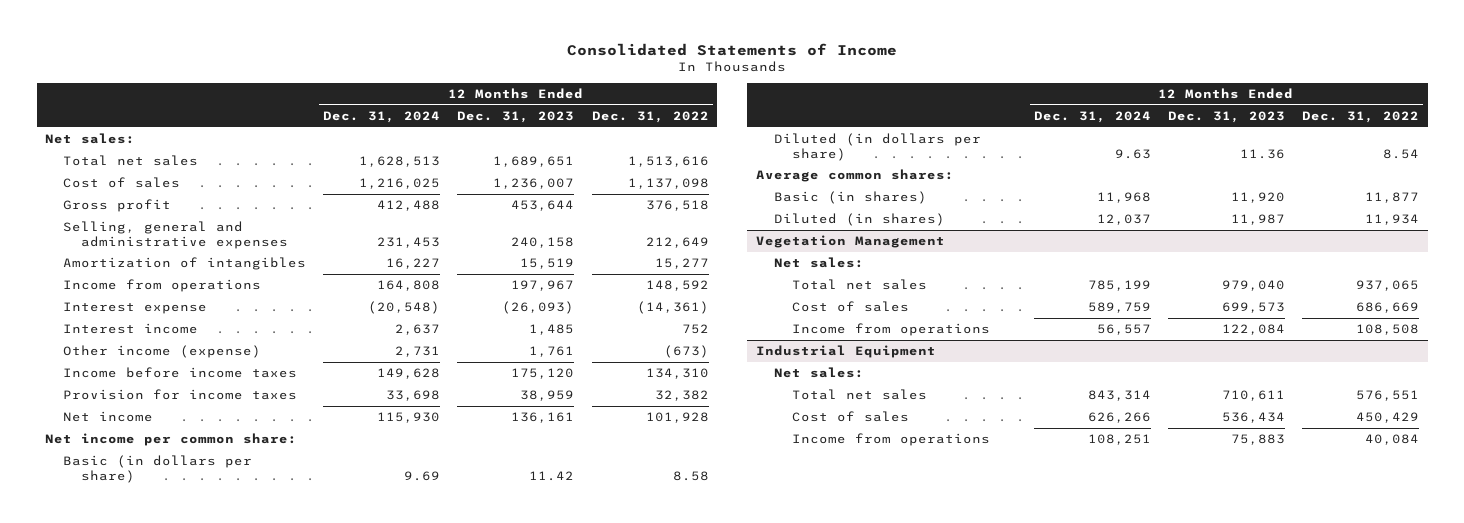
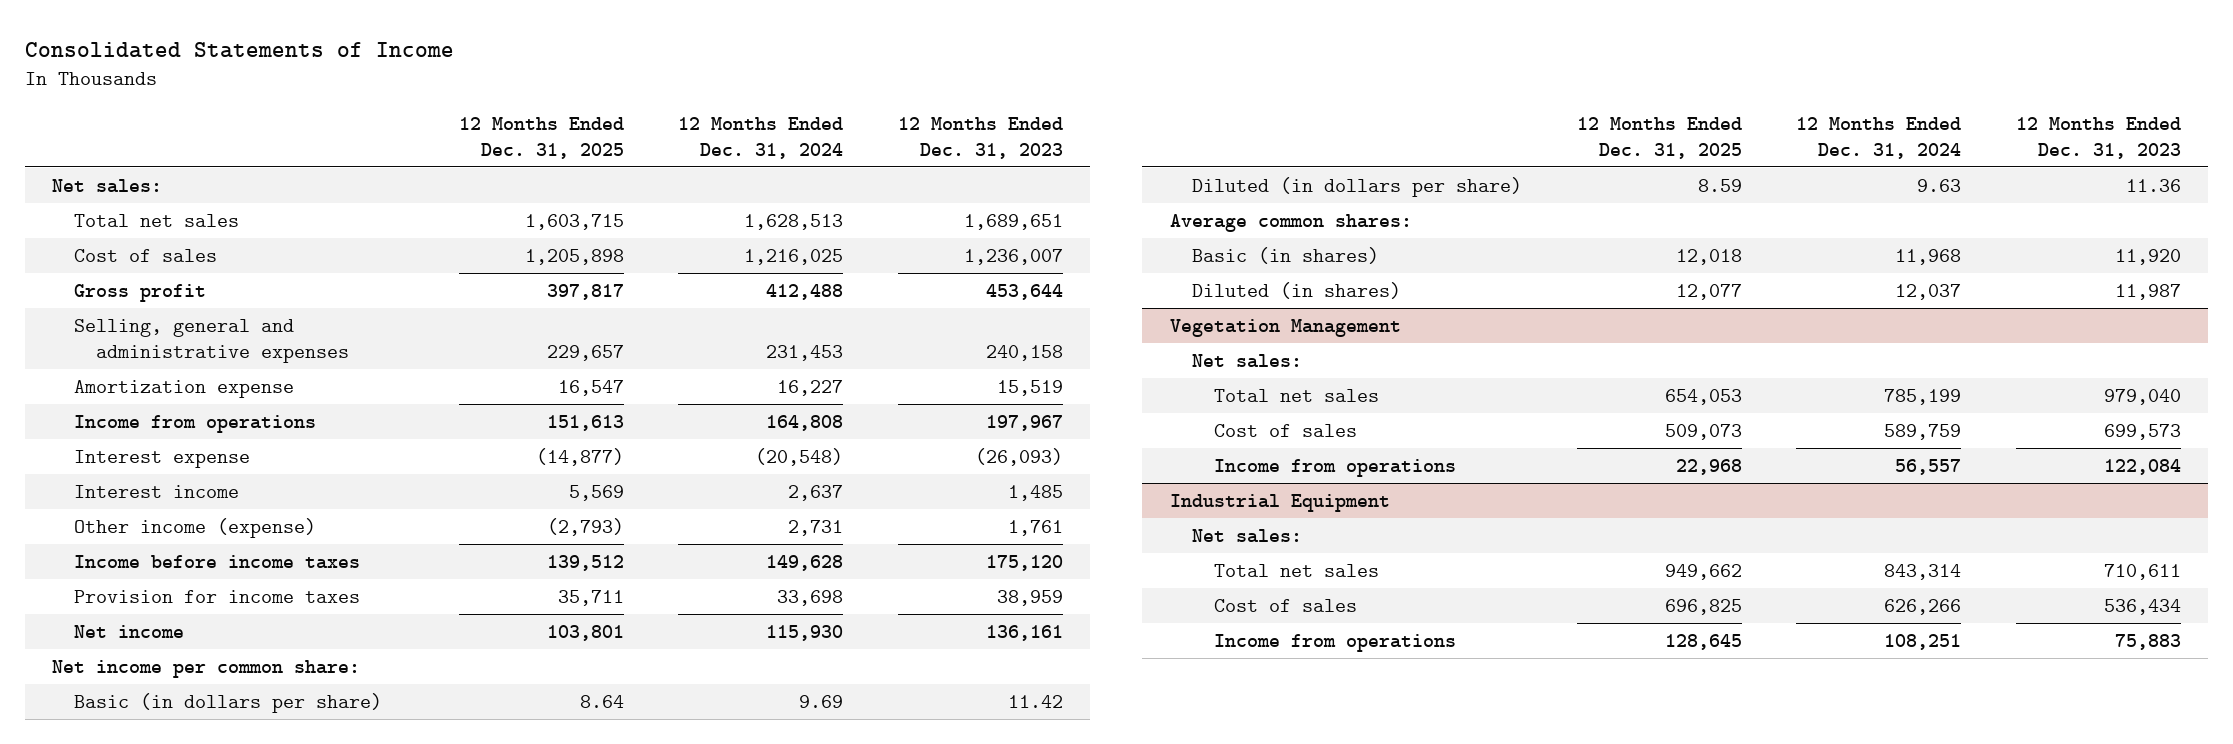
- | 12 Months Ended Dec. 31, 2024 | 12 Months Ended Dec. 31, 2023 | 12 Months Ended Dec. 31, 2022
+ | 12 Months Ended Dec. 31, 2025 | 12 Months Ended Dec. 31, 2024 | 12 Months Ended Dec. 31, 2023
- Amortization of intangibles | 16,227 | 15,519 | 15,277
+ Amortization expense | 16,547 | 16,227 | 15,519

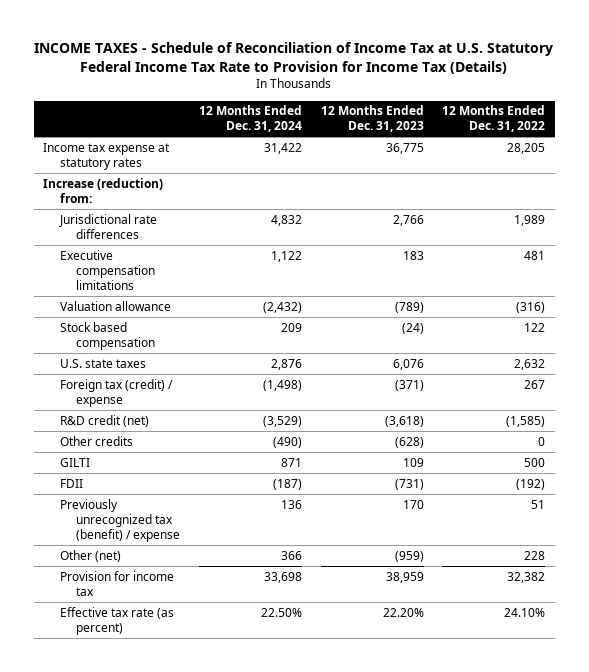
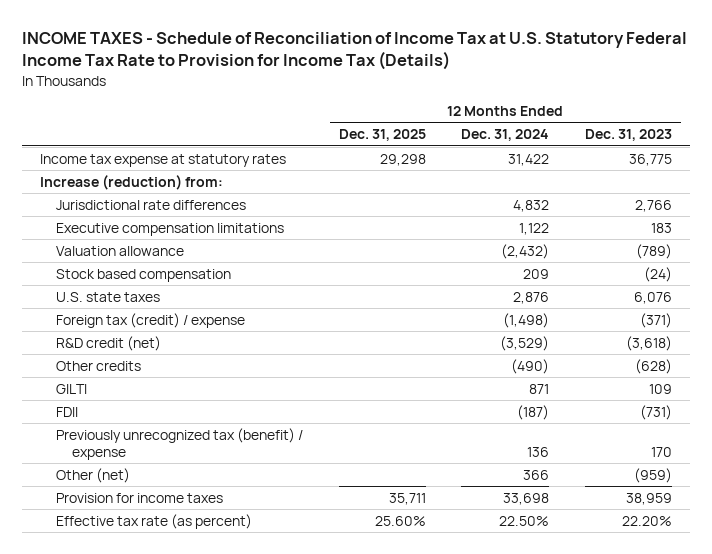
- | 12 Months Ended Dec. 31, 2024 | 12 Months Ended Dec. 31, 2023 | 12 Months Ended Dec. 31, 2022
+ | 12 Months Ended Dec. 31, 2025 | 12 Months Ended Dec. 31, 2024 | 12 Months Ended Dec. 31, 2023
- Provision for income tax | 33,698 | 38,959 | 32,382
+ Provision for income taxes | 35,711 | 33,698 | 38,959

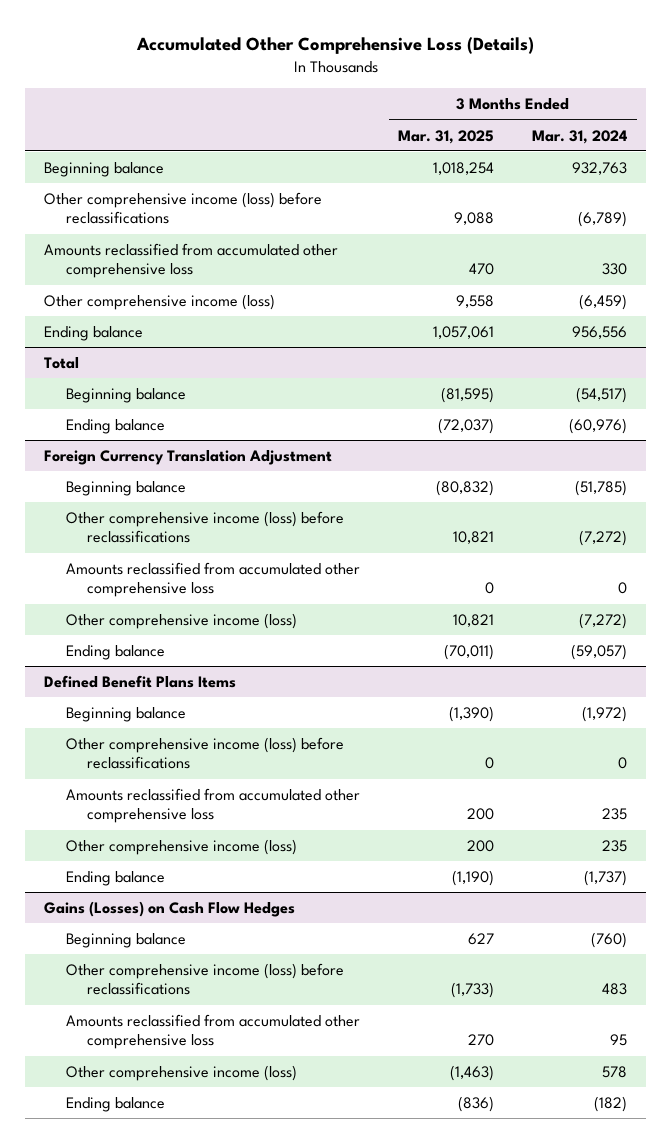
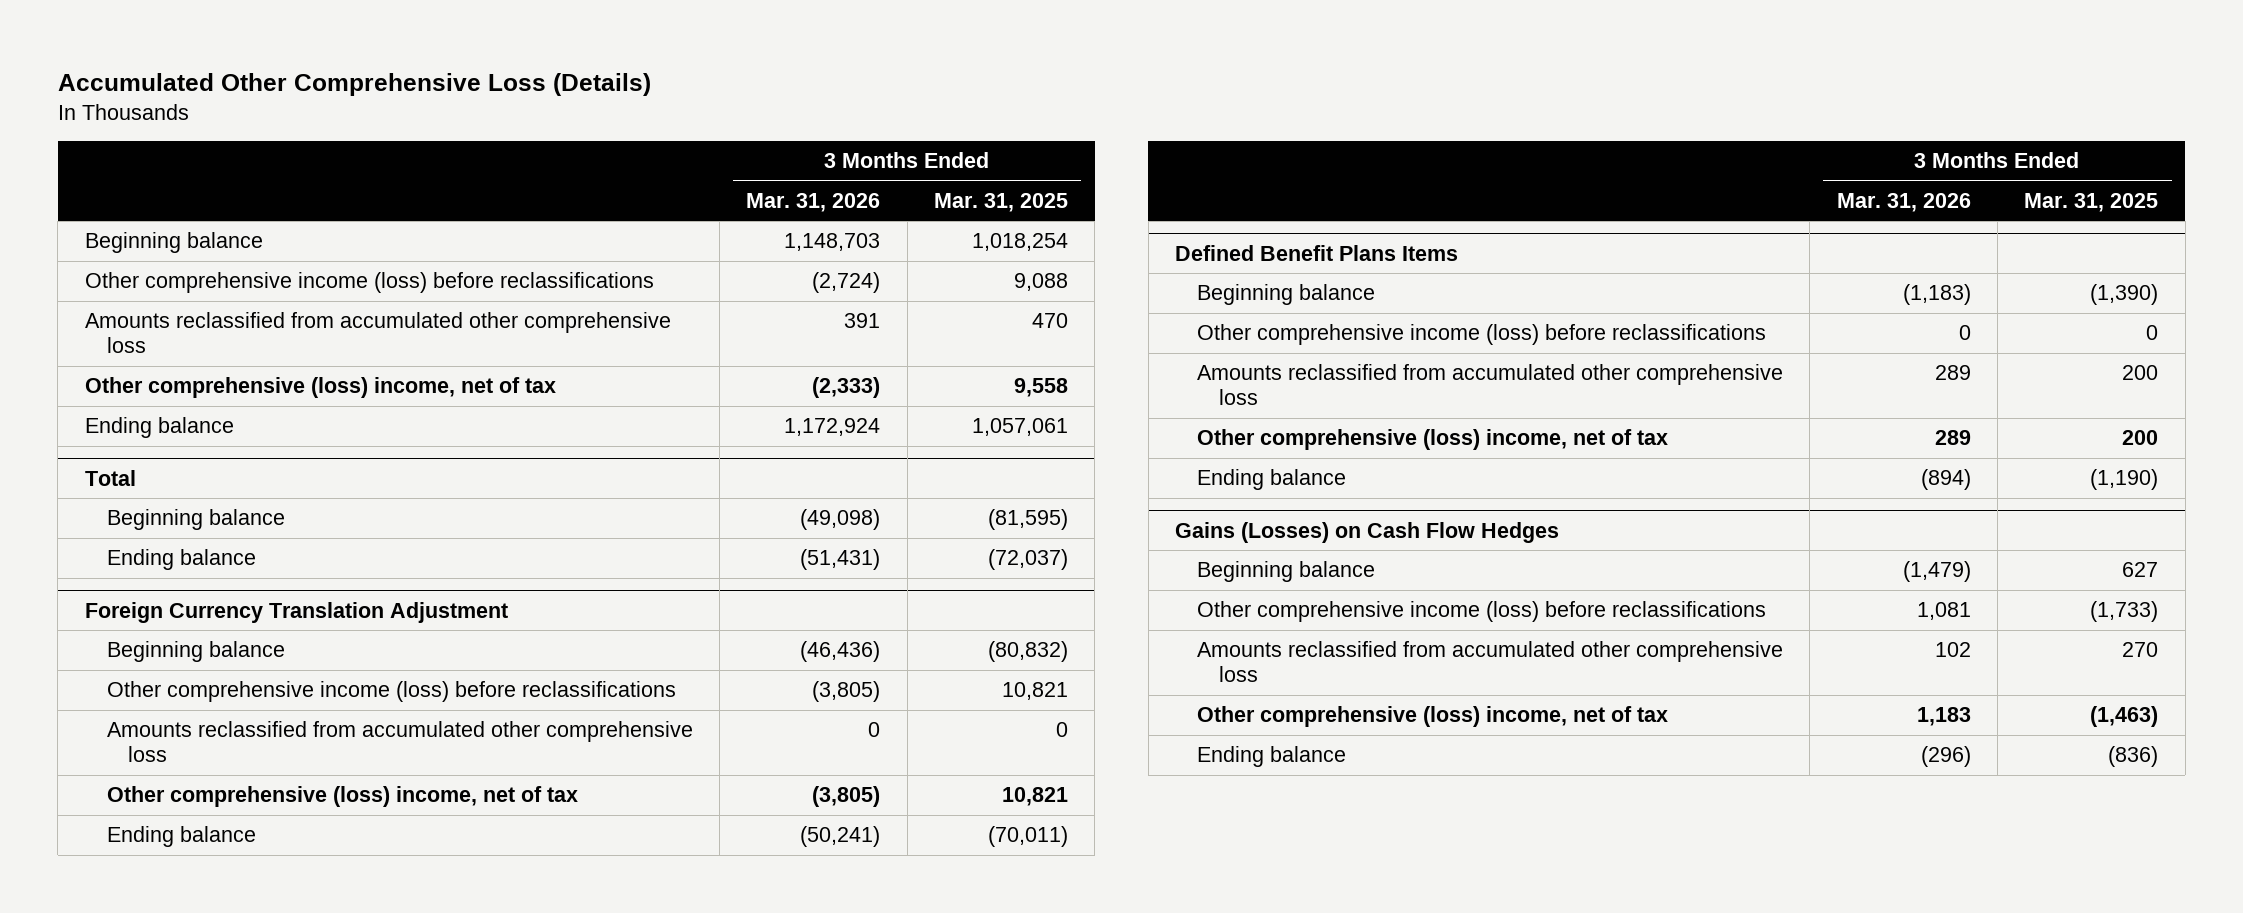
- | 3 Months Ended Mar. 31, 2025 | 3 Months Ended Mar. 31, 2024
+ | 3 Months Ended Mar. 31, 2026 | 3 Months Ended Mar. 31, 2025
- Other comprehensive income (loss) | 9,558 | (6,459)
+ Other comprehensive (loss) income, net of tax | (2,333) | 9,558
@ Foreign Currency Translation Adjustment
- Other comprehensive income (loss) | 10,821 | (7,272)
+ Other comprehensive (loss) income, net of tax | (3,805) | 10,821
@ Defined Benefit Plans Items
- Other comprehensive income (loss) | 200 | 235
+ Other comprehensive (loss) income, net of tax | 289 | 200
@ Gains (Losses) on Cash Flow Hedges
- Other comprehensive income (loss) | (1,463) | 578
+ Other comprehensive (loss) income, net of tax | 1,183 | (1,463)

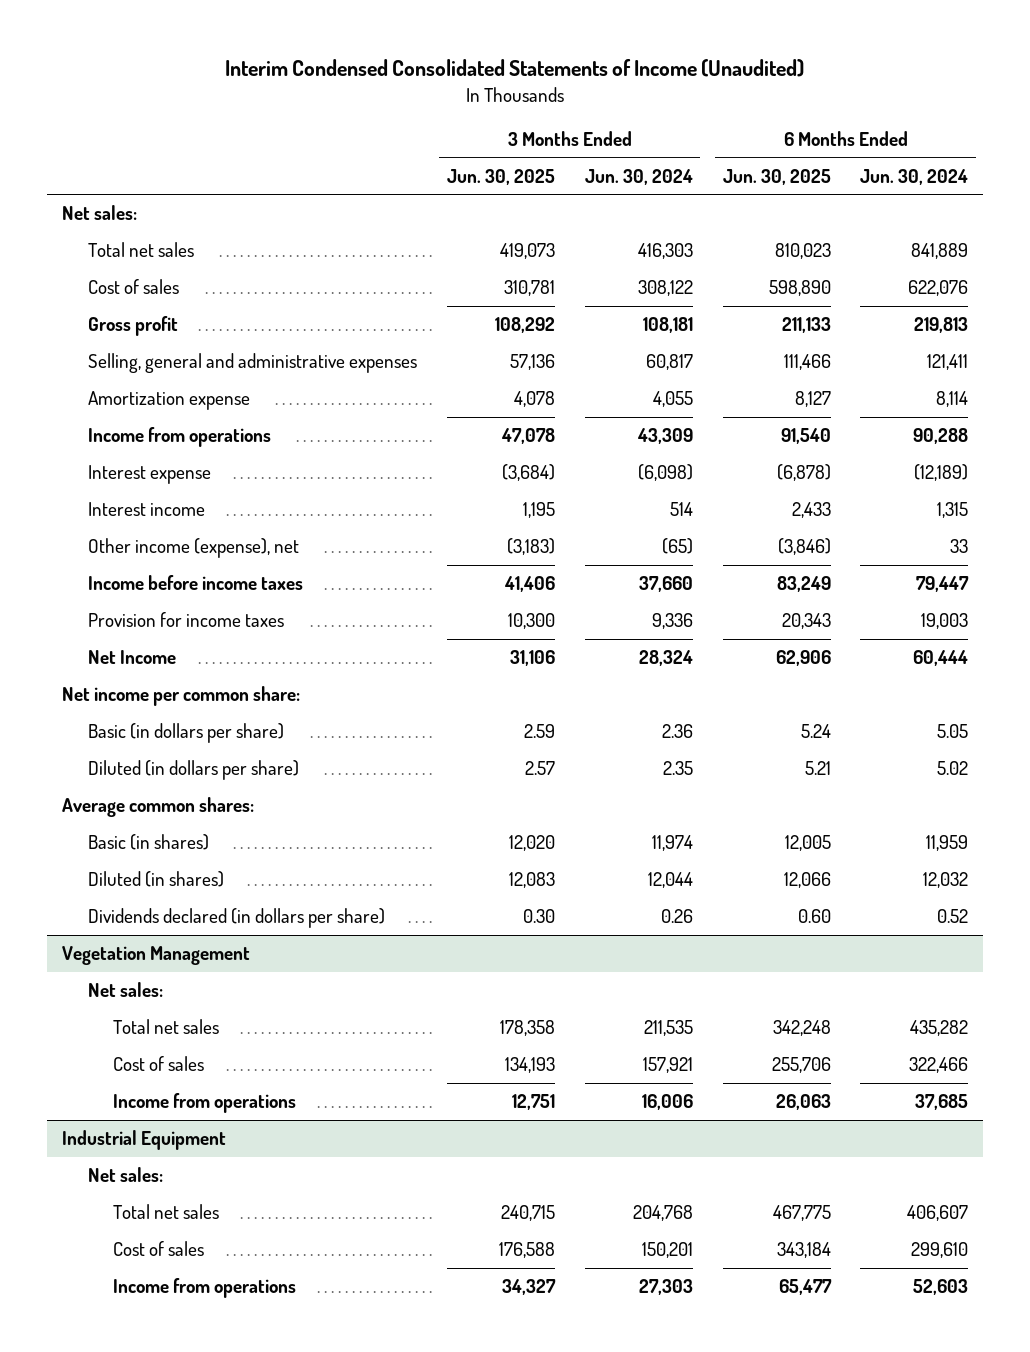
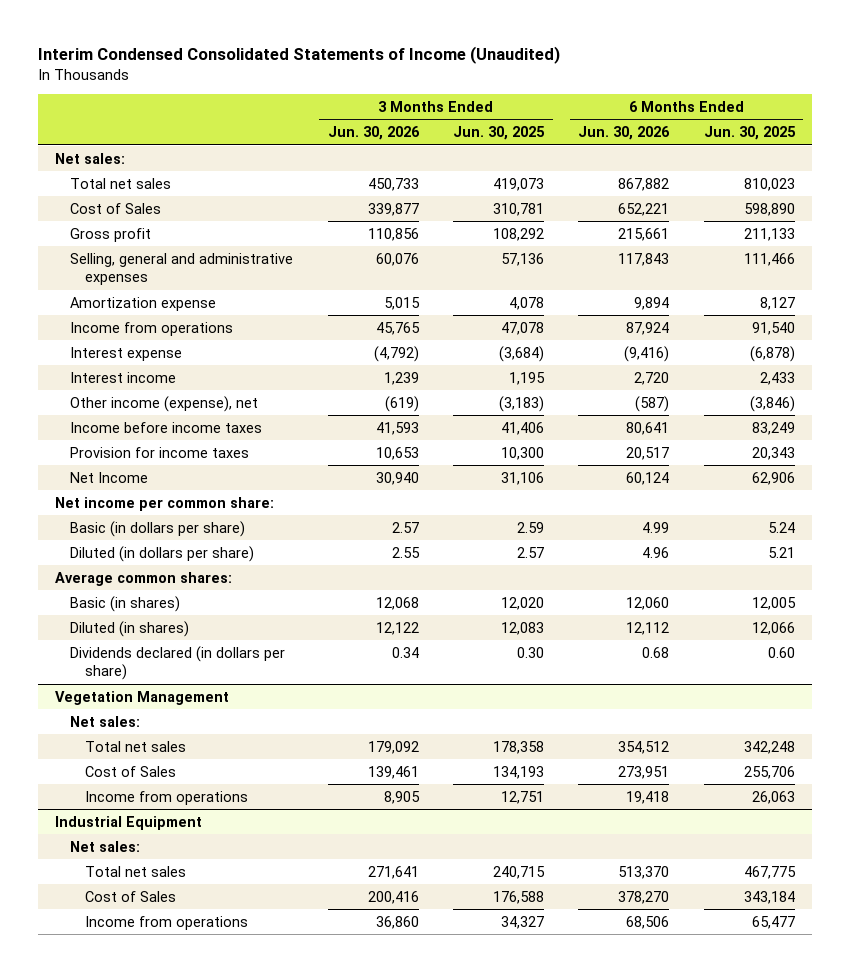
- | 3 Months Ended Jun. 30, 2025 | 3 Months Ended Jun. 30, 2024 | 6 Months Ended Jun. 30, 2025 | 6 Months Ended Jun. 30, 2024
+ | 3 Months Ended Jun. 30, 2026 | 3 Months Ended Jun. 30, 2025 | 6 Months Ended Jun. 30, 2026 | 6 Months Ended Jun. 30, 2025
- Cost of sales | 310,781 | 308,122 | 598,890 | 622,076
+ Cost of Sales | 339,877 | 310,781 | 652,221 | 598,890
@ Vegetation Management
- Cost of sales | 134,193 | 157,921 | 255,706 | 322,466
+ Cost of Sales | 139,461 | 134,193 | 273,951 | 255,706
@ Industrial Equipment
- Cost of sales | 176,588 | 150,201 | 343,184 | 299,610
+ Cost of Sales | 200,416 | 176,588 | 378,270 | 343,184

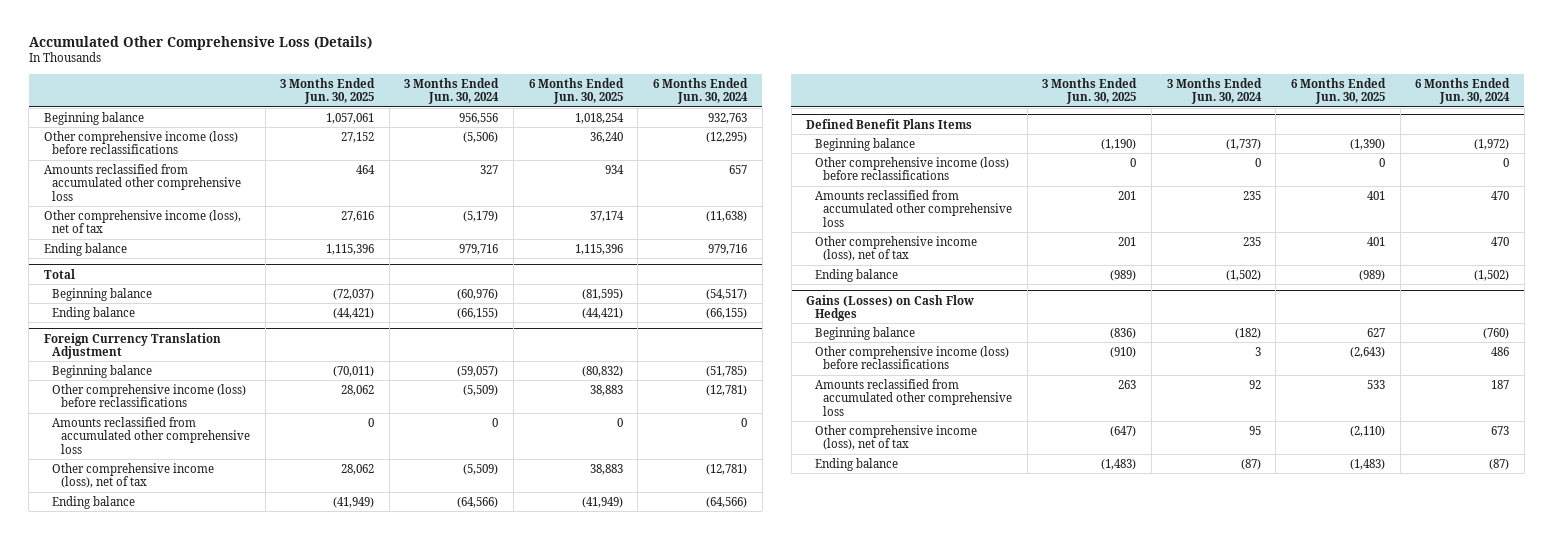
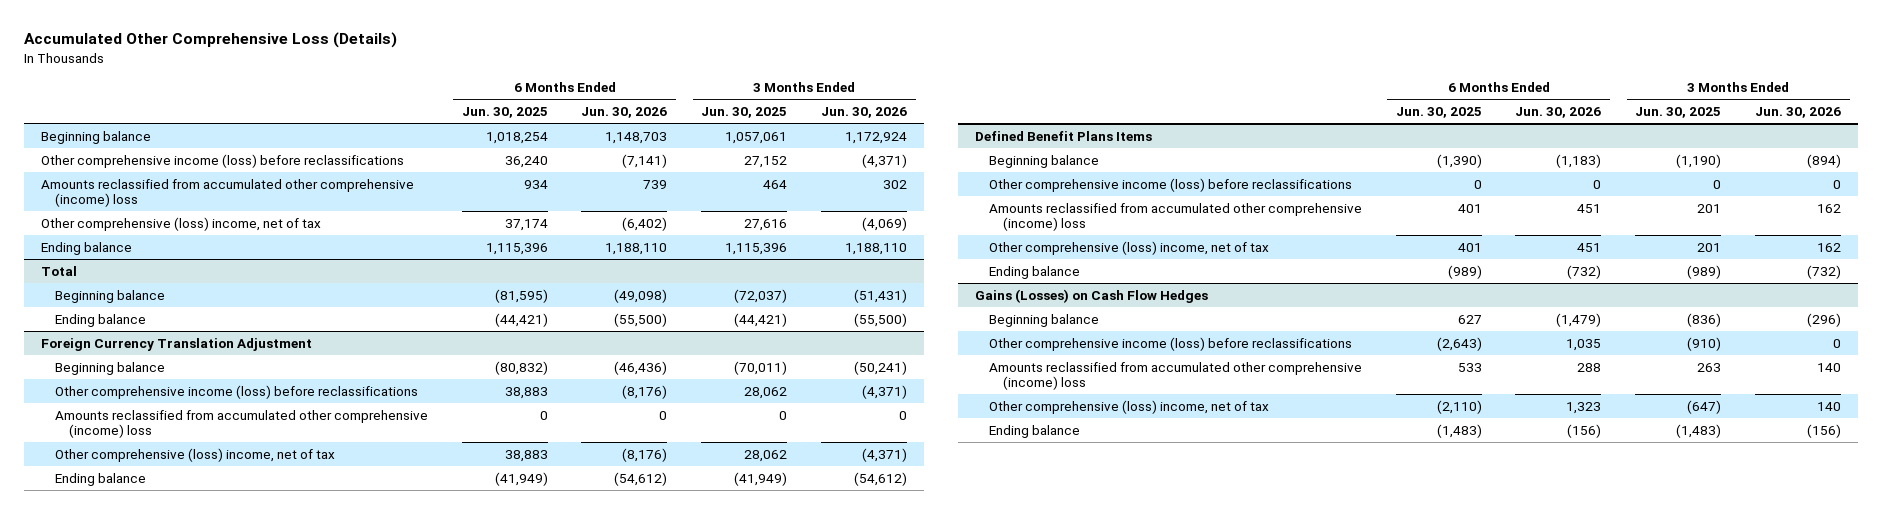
- | 3 Months Ended Jun. 30, 2025 | 3 Months Ended Jun. 30, 2024 | 6 Months Ended Jun. 30, 2025 | 6 Months Ended Jun. 30, 2024
+ | 6 Months Ended Jun. 30, 2025 | 6 Months Ended Jun. 30, 2026 | 3 Months Ended Jun. 30, 2025 | 3 Months Ended Jun. 30, 2026
- Amounts reclassified from accumulated other comprehensive loss | 464 | 327 | 934 | 657
- Other comprehensive income (loss), net of tax | 27,616 | (5,179) | 37,174 | (11,638)
+ Amounts reclassified from accumulated other comprehensive (income) loss | 934 | 739 | 464 | 302
+ Other comprehensive (loss) income, net of tax | 37,174 | (6,402) | 27,616 | (4,069)
@ Foreign Currency Translation Adjustment
- Amounts reclassified from accumulated other comprehensive loss | 0 | 0 | 0 | 0
- Other comprehensive income (loss), net of tax | 28,062 | (5,509) | 38,883 | (12,781)
+ Amounts reclassified from accumulated other comprehensive (income) loss | 0 | 0 | 0 | 0
+ Other comprehensive (loss) income, net of tax | 38,883 | (8,176) | 28,062 | (4,371)
@ Defined Benefit Plans Items
- Amounts reclassified from accumulated other comprehensive loss | 201 | 235 | 401 | 470
- Other comprehensive income (loss), net of tax | 201 | 235 | 401 | 470
+ Amounts reclassified from accumulated other comprehensive (income) loss | 401 | 451 | 201 | 162
+ Other comprehensive (loss) income, net of tax | 401 | 451 | 201 | 162
@ Gains (Losses) on Cash Flow Hedges
- Amounts reclassified from accumulated other comprehensive loss | 263 | 92 | 533 | 187
- Other comprehensive income (loss), net of tax | (647) | 95 | (2,110) | 673
+ Amounts reclassified from accumulated other comprehensive (income) loss | 533 | 288 | 263 | 140
+ Other comprehensive (loss) income, net of tax | (2,110) | 1,323 | (647) | 140

